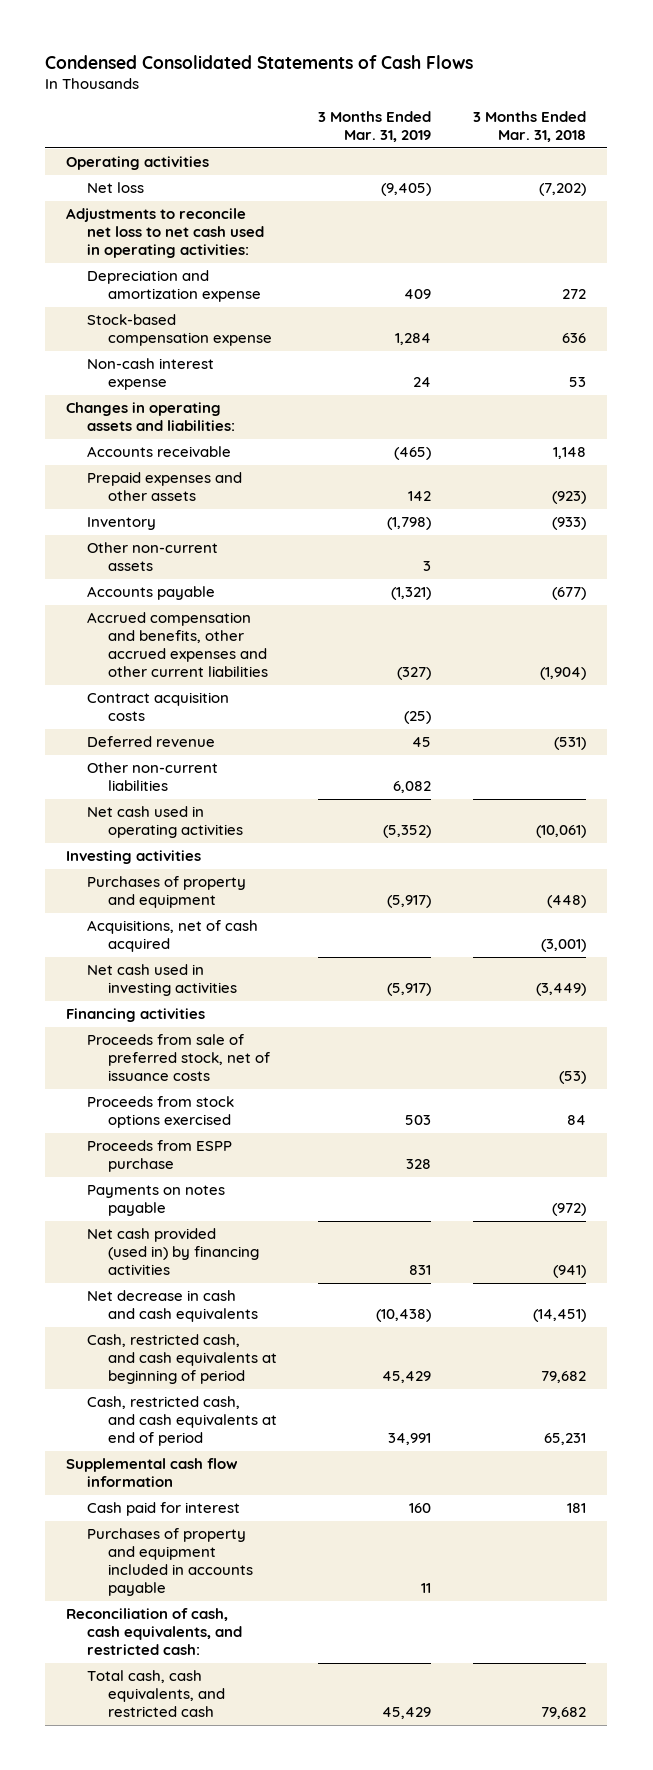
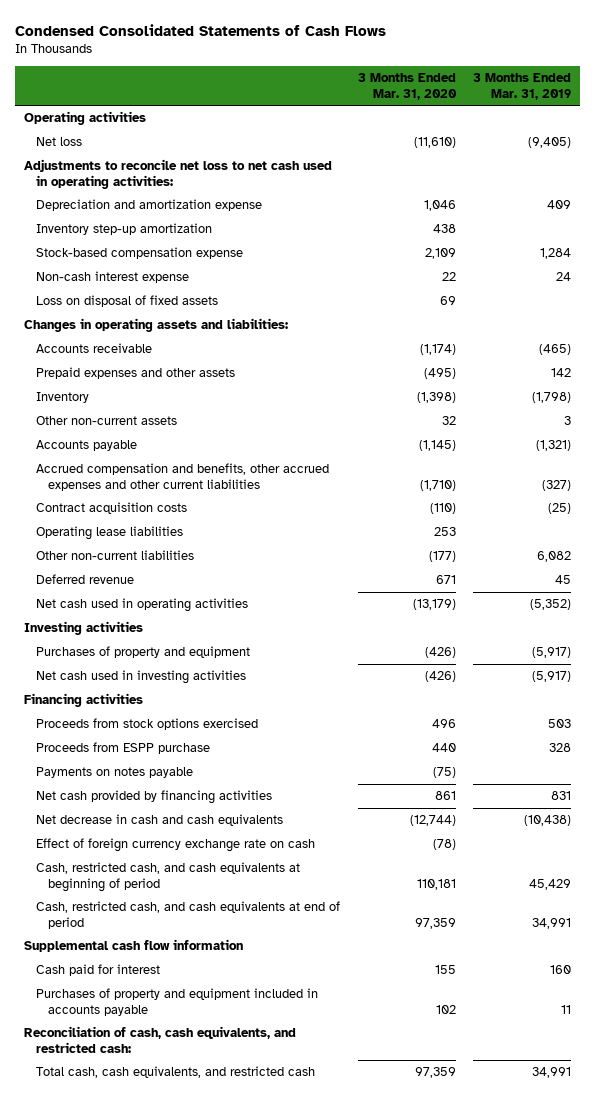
- | 3 Months Ended Mar. 31, 2019 | 3 Months Ended Mar. 31, 2018
+ | 3 Months Ended Mar. 31, 2020 | 3 Months Ended Mar. 31, 2019
+ Inventory step-up amortization | 438 |
+ Loss on disposal of fixed assets | 69 |
+ Operating lease liabilities | 253 |
moved down: Deferred revenue | 671 | 45
- Acquisitions, net of cash acquired | | (3,001)
- Proceeds from sale of preferred stock, net of issuance costs | | (53)
- Net cash provided (used in) by financing activities | 831 | (941)
+ Net cash provided by financing activities | 861 | 831
+ Effect of foreign currency exchange rate on cash | (78) |
- Total cash, cash equivalents, and restricted cash | 45,429 | 79,682
+ Total cash, cash equivalents, and restricted cash | 97,359 | 34,991

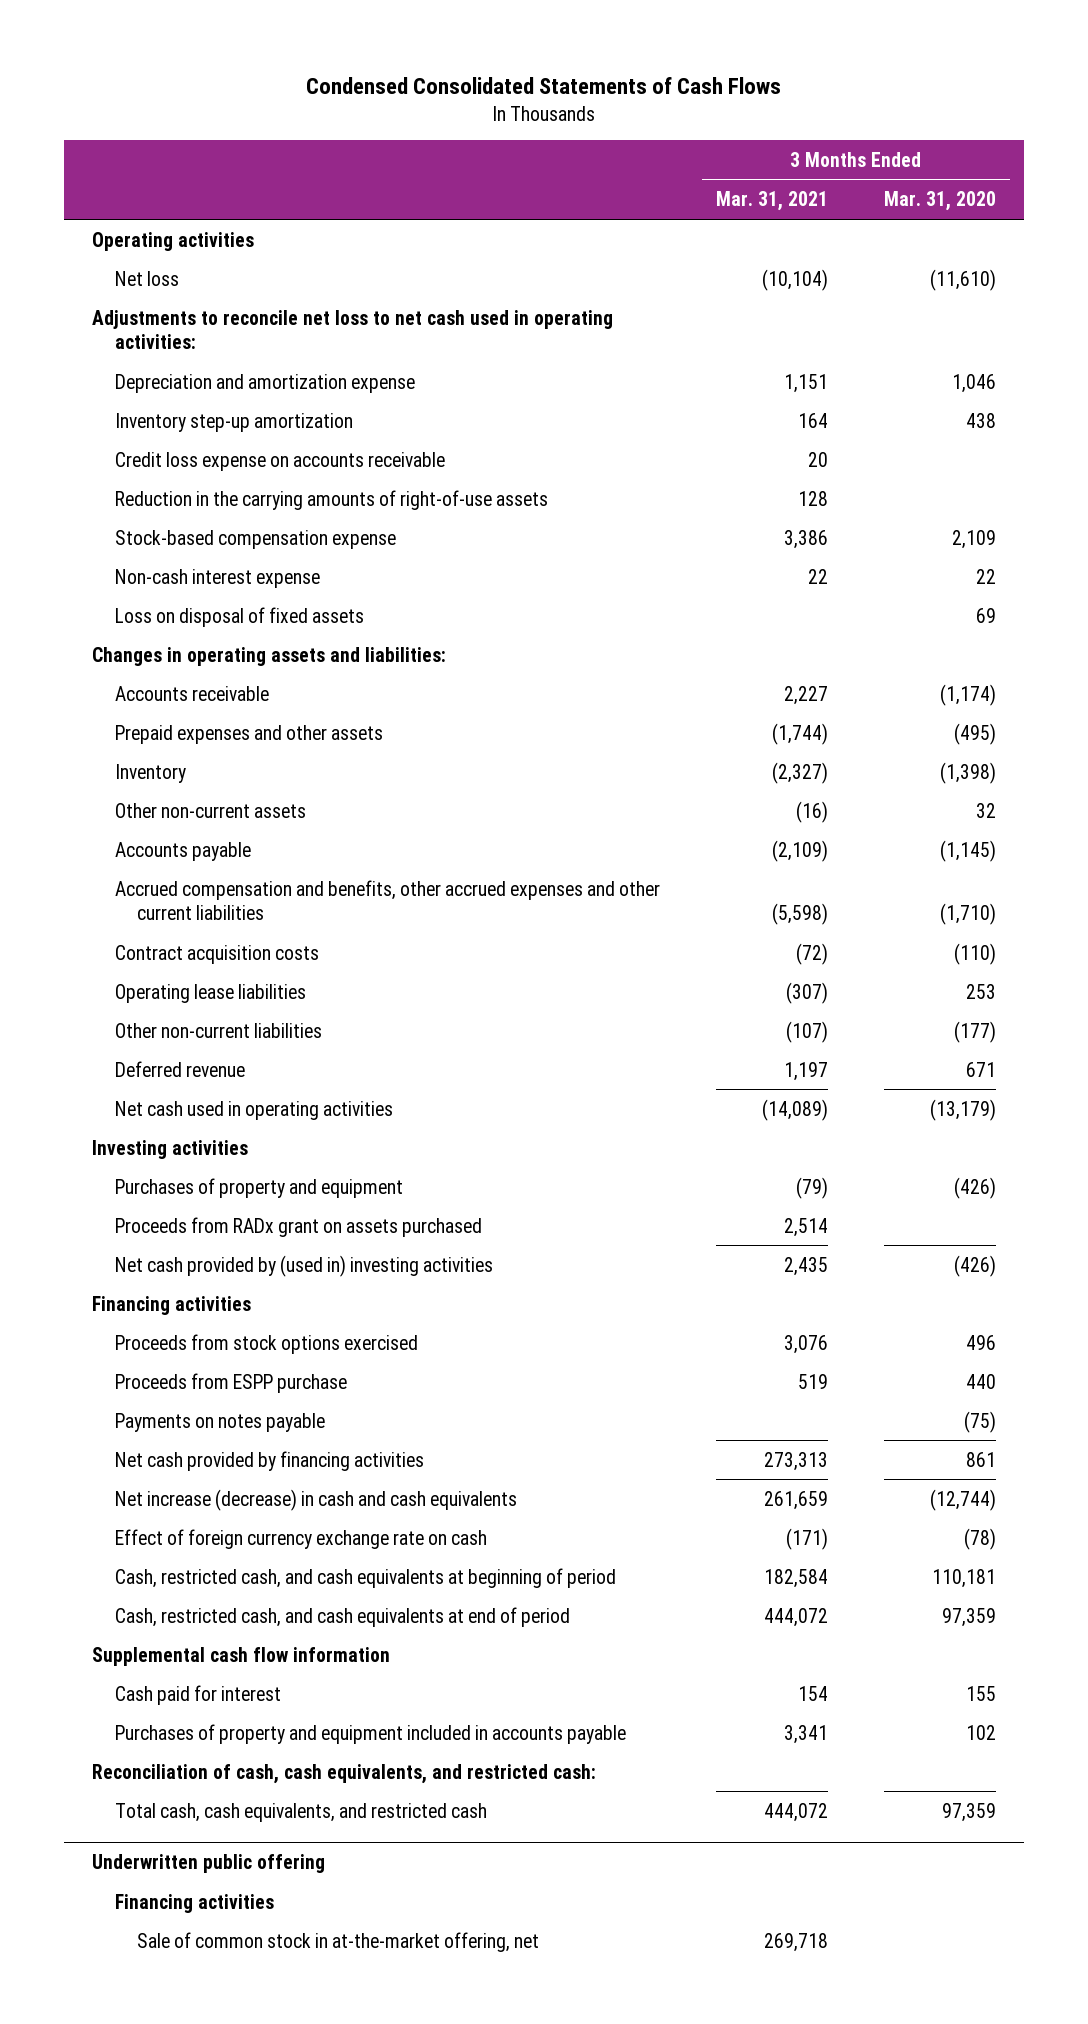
- | 3 Months Ended Mar. 31, 2020 | 3 Months Ended Mar. 31, 2019
+ | 3 Months Ended Mar. 31, 2021 | 3 Months Ended Mar. 31, 2020
+ Credit loss expense on accounts receivable | 20 |
+ Reduction in the carrying amounts of right-of-use assets | 128 |
- Net cash used in investing activities | (426) | (5,917)
+ Proceeds from RADx grant on assets purchased | 2,514 |
+ Net cash provided by (used in) investing activities | 2,435 | (426)
- Net decrease in cash and cash equivalents | (12,744) | (10,438)
+ Net increase (decrease) in cash and cash equivalents | 261,659 | (12,744)
+ Underwritten public offering
+ Financing activities
+ Sale of common stock in at-the-market offering, net | 269,718 |

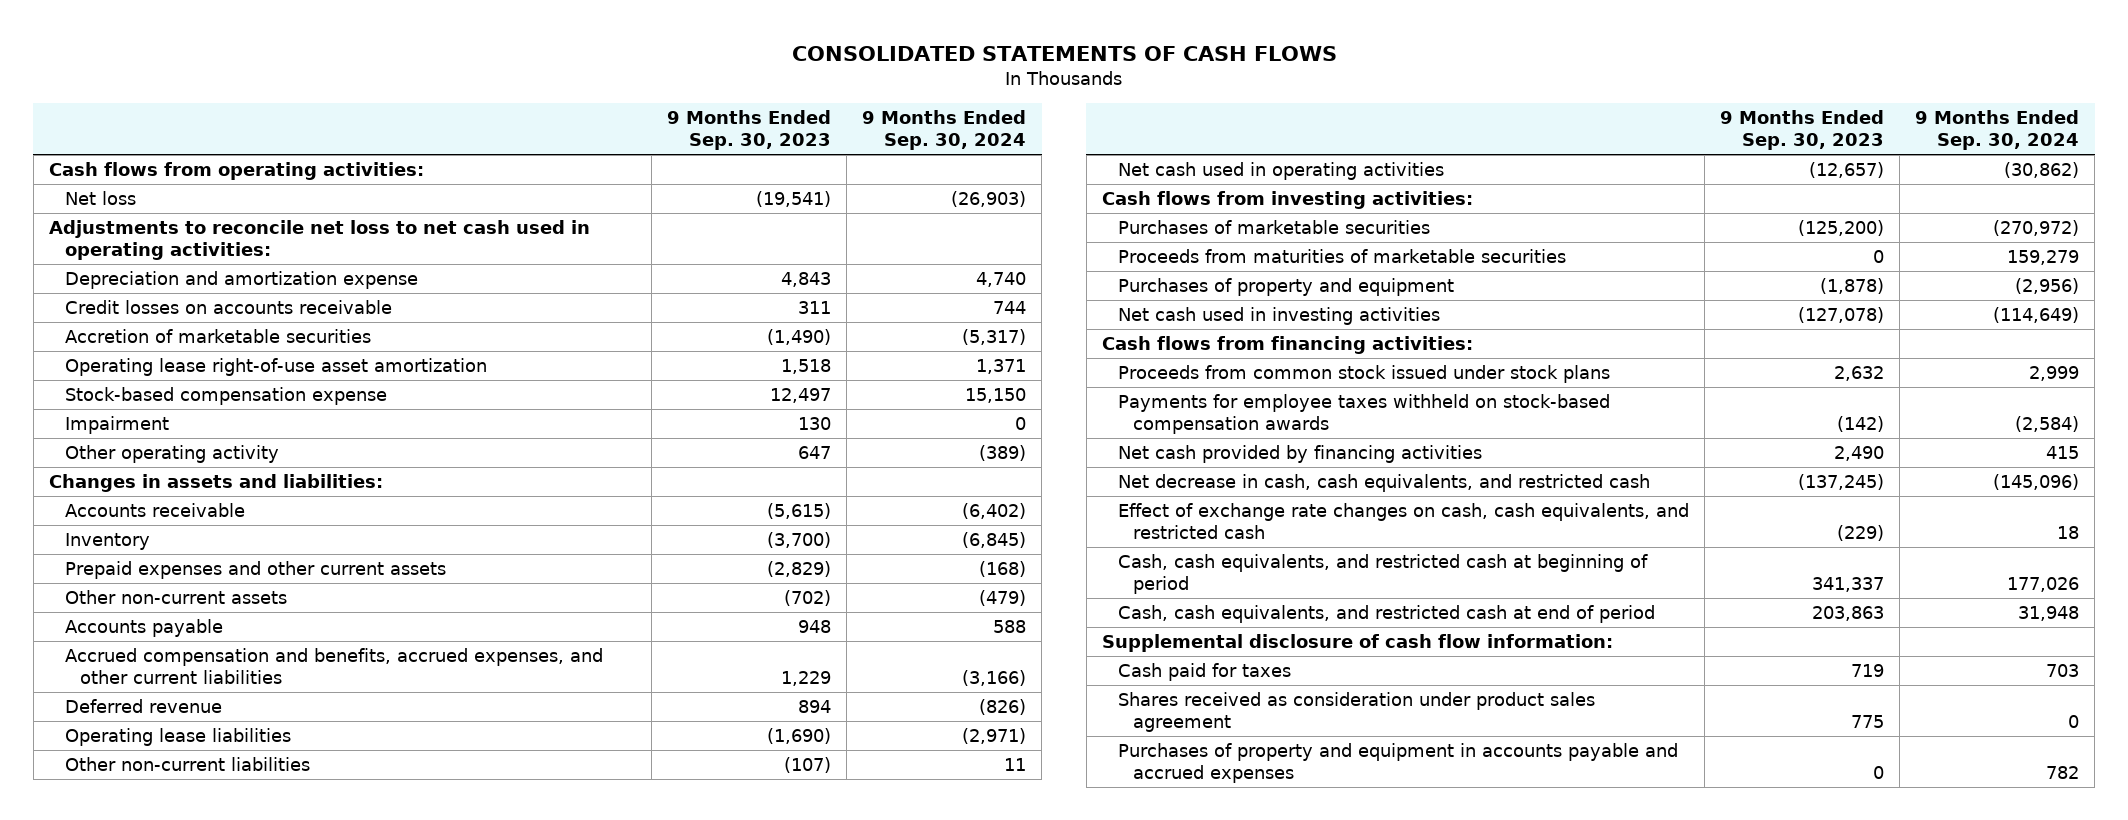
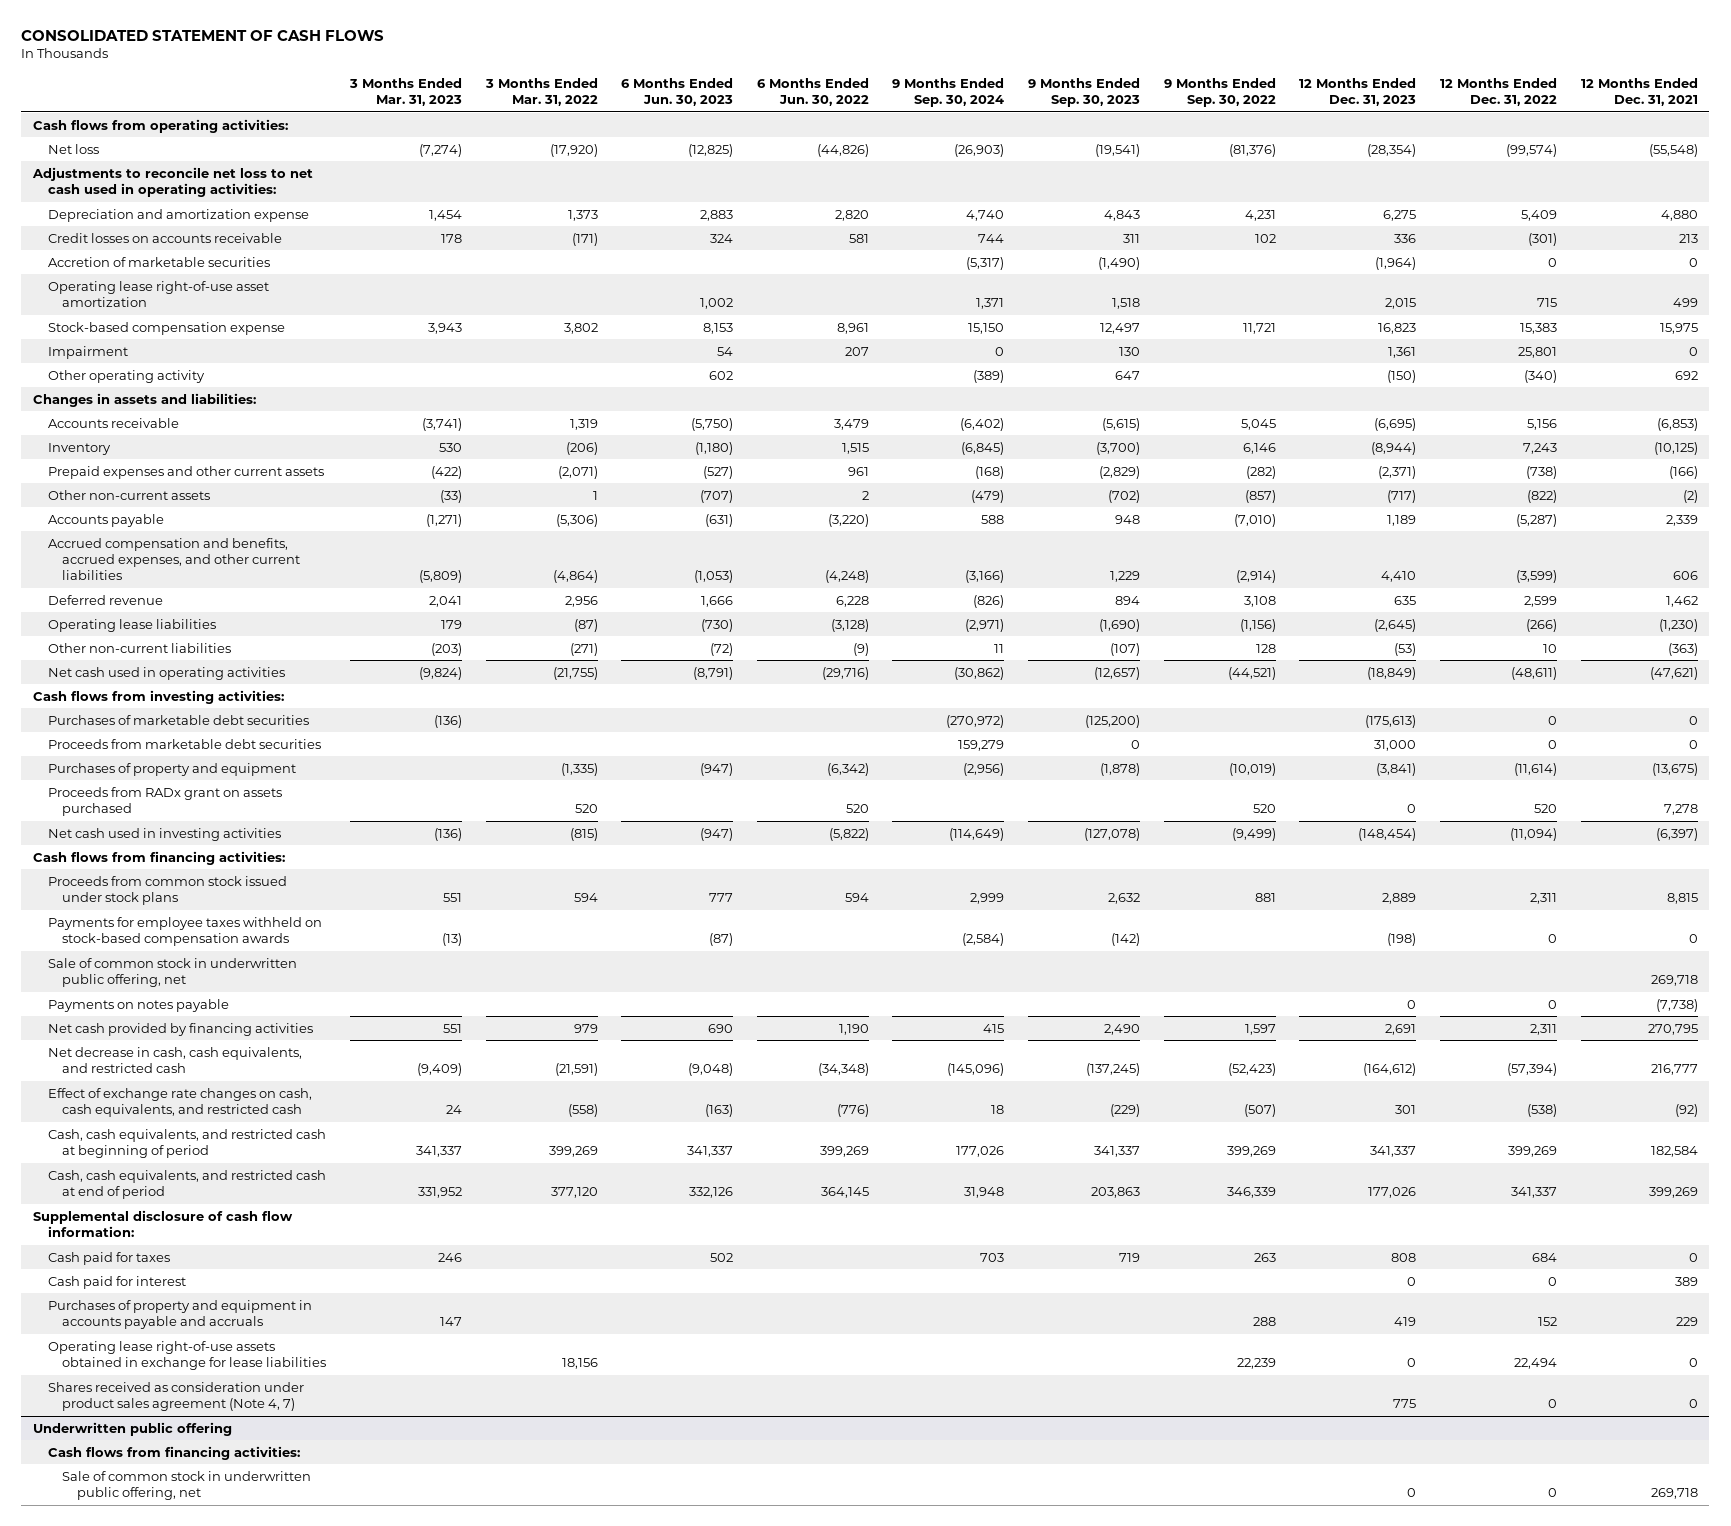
- CONSOLIDATED STATEMENTS OF CASH FLOWS
+ CONSOLIDATED STATEMENT OF CASH FLOWS
- | 9 Months Ended Sep. 30, 2023 | 9 Months Ended Sep. 30, 2024
+ | 3 Months Ended Mar. 31, 2023 | 3 Months Ended Mar. 31, 2022 | 6 Months Ended Jun. 30, 2023 | 6 Months Ended Jun. 30, 2022 | 9 Months Ended Sep. 30, 2024 | 9 Months Ended Sep. 30, 2023 | 9 Months Ended Sep. 30, 2022 | 12 Months Ended Dec. 31, 2023 | 12 Months Ended Dec. 31, 2022 | 12 Months Ended Dec. 31, 2021
- Purchases of marketable securities | (125,200) | (270,972)
- Proceeds from maturities of marketable securities | 0 | 159,279
+ Purchases of marketable debt securities | (136) | | | | (270,972) | (125,200) | | (175,613) | 0 | 0
+ Proceeds from marketable debt securities | | | | | 159,279 | 0 | | 31,000 | 0 | 0
+ Proceeds from RADx grant on assets purchased | | 520 | | 520 | | | 520 | 0 | 520 | 7,278
+ Sale of common stock in underwritten public offering, net | | | | | | | | | | 269,718
+ Payments on notes payable | | | | | | | | 0 | 0 | (7,738)
- Shares received as consideration under product sales agreement | 775 | 0
- Purchases of property and equipment in accounts payable and accrued expenses | 0 | 782
+ Cash paid for interest | | | | | | | | 0 | 0 | 389
+ Purchases of property and equipment in accounts payable and accruals | 147 | | | | | | 288 | 419 | 152 | 229
+ Operating lease right-of-use assets obtained in exchange for lease liabilities | | 18,156 | | | | | 22,239 | 0 | 22,494 | 0
+ Shares received as consideration under product sales agreement (Note 4, 7) | | | | | | | | 775 | 0 | 0
+ Underwritten public offering
+ Cash flows from financing activities:
+ Sale of common stock in underwritten public offering, net | | | | | | | | 0 | 0 | 269,718

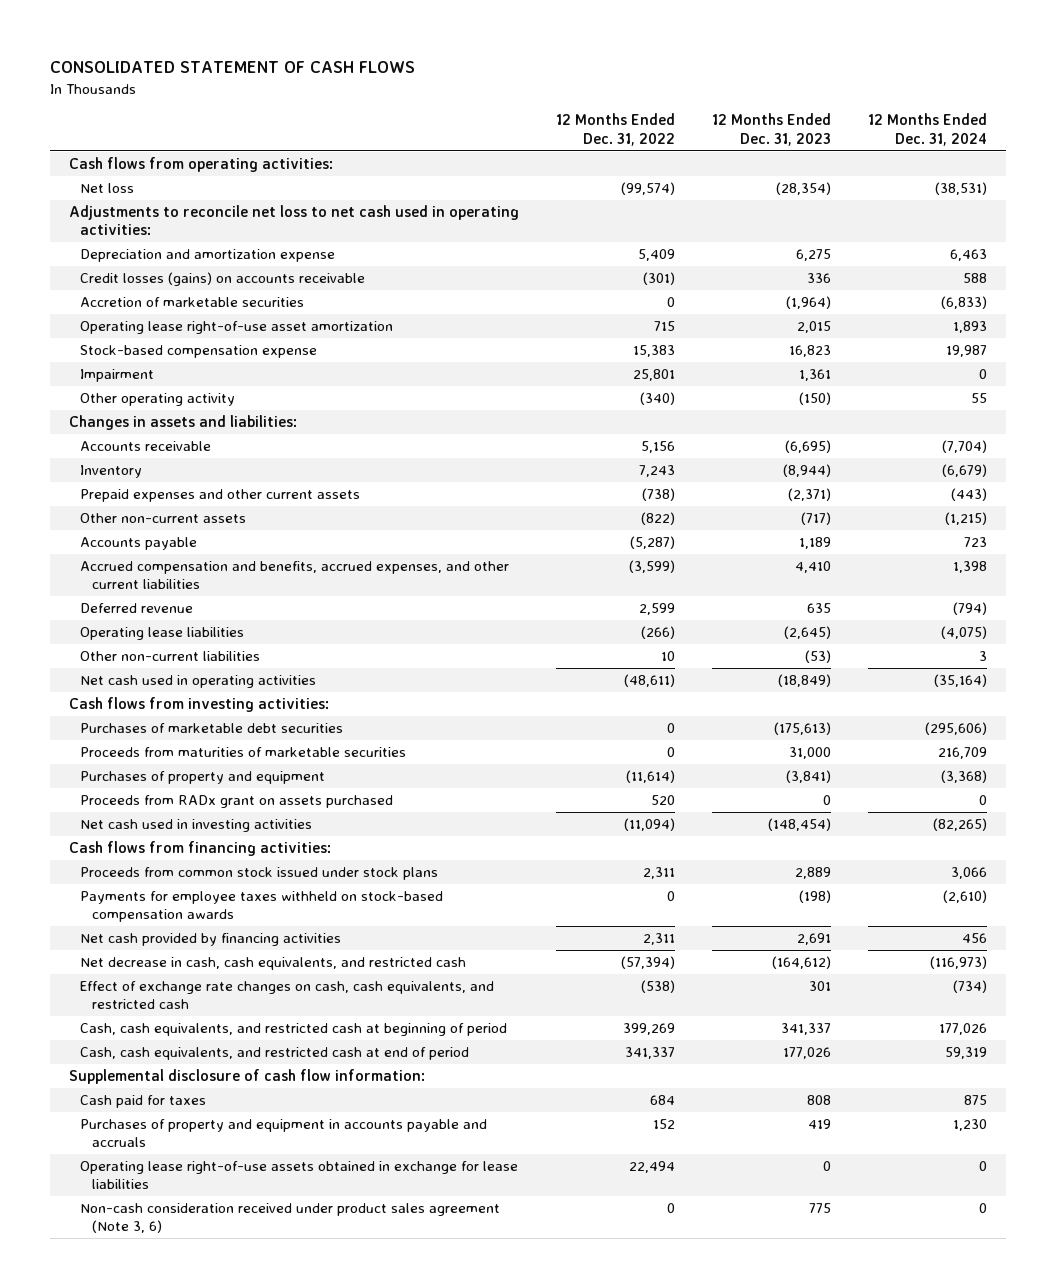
- | 3 Months Ended Mar. 31, 2023 | 3 Months Ended Mar. 31, 2022 | 6 Months Ended Jun. 30, 2023 | 6 Months Ended Jun. 30, 2022 | 9 Months Ended Sep. 30, 2024 | 9 Months Ended Sep. 30, 2023 | 9 Months Ended Sep. 30, 2022 | 12 Months Ended Dec. 31, 2023 | 12 Months Ended Dec. 31, 2022 | 12 Months Ended Dec. 31, 2021
+ | 12 Months Ended Dec. 31, 2022 | 12 Months Ended Dec. 31, 2023 | 12 Months Ended Dec. 31, 2024
- Credit losses on accounts receivable | 178 | (171) | 324 | 581 | 744 | 311 | 102 | 336 | (301) | 213
+ Credit losses (gains) on accounts receivable | (301) | 336 | 588
- Proceeds from marketable debt securities | | | | | 159,279 | 0 | | 31,000 | 0 | 0
+ Proceeds from maturities of marketable securities | 0 | 31,000 | 216,709
- Sale of common stock in underwritten public offering, net | | | | | | | | | | 269,718
- Payments on notes payable | | | | | | | | 0 | 0 | (7,738)
- Cash paid for interest | | | | | | | | 0 | 0 | 389
- Shares received as consideration under product sales agreement (Note 4, 7) | | | | | | | | 775 | 0 | 0
- Underwritten public offering
- Cash flows from financing activities:
- Sale of common stock in underwritten public offering, net | | | | | | | | 0 | 0 | 269,718
+ Non-cash consideration received under product sales agreement (Note 3, 6) | 0 | 775 | 0

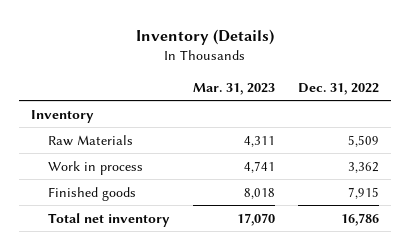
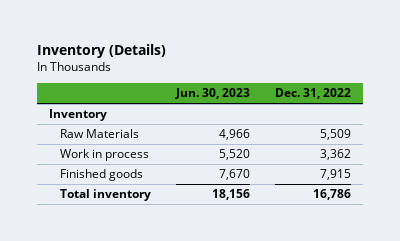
- | Mar. 31, 2023 | Dec. 31, 2022
+ | Jun. 30, 2023 | Dec. 31, 2022
- Total net inventory | 17,070 | 16,786
+ Total inventory | 18,156 | 16,786

